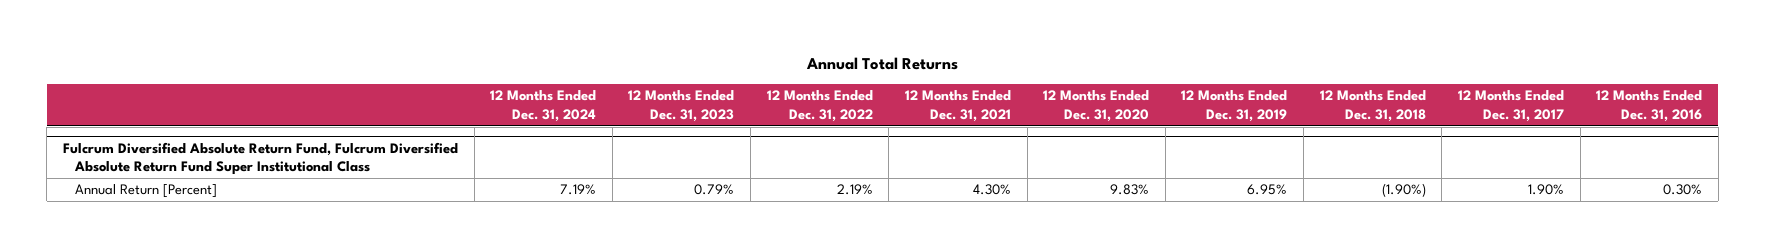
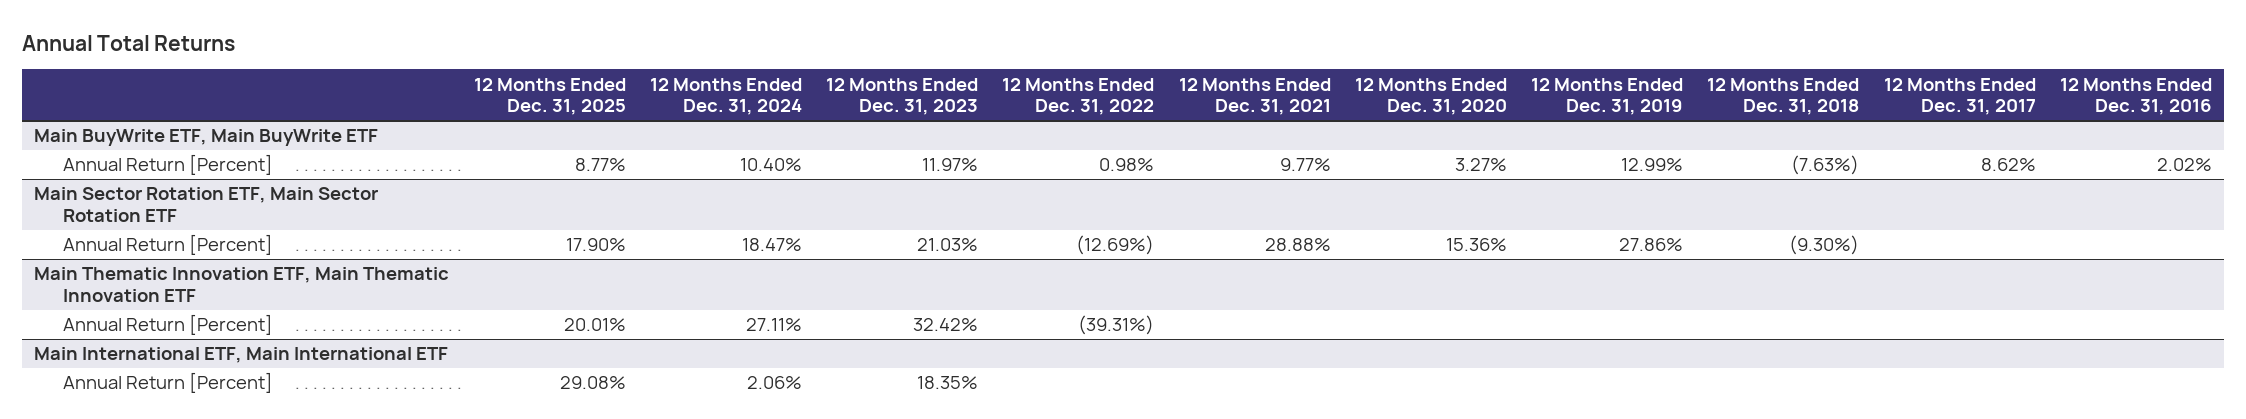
- | 12 Months Ended Dec. 31, 2024 | 12 Months Ended Dec. 31, 2023 | 12 Months Ended Dec. 31, 2022 | 12 Months Ended Dec. 31, 2021 | 12 Months Ended Dec. 31, 2020 | 12 Months Ended Dec. 31, 2019 | 12 Months Ended Dec. 31, 2018 | 12 Months Ended Dec. 31, 2017 | 12 Months Ended Dec. 31, 2016
+ | 12 Months Ended Dec. 31, 2025 | 12 Months Ended Dec. 31, 2024 | 12 Months Ended Dec. 31, 2023 | 12 Months Ended Dec. 31, 2022 | 12 Months Ended Dec. 31, 2021 | 12 Months Ended Dec. 31, 2020 | 12 Months Ended Dec. 31, 2019 | 12 Months Ended Dec. 31, 2018 | 12 Months Ended Dec. 31, 2017 | 12 Months Ended Dec. 31, 2016
- Fulcrum Diversified Absolute Return Fund, Fulcrum Diversified Absolute Return Fund Super Institutional Class
- Annual Return [Percent] | 7.19% | 0.79% | 2.19% | 4.30% | 9.83% | 6.95% | (1.90%) | 1.90% | 0.30%
+ Main BuyWrite ETF, Main BuyWrite ETF
+ Annual Return [Percent] | 8.77% | 10.40% | 11.97% | 0.98% | 9.77% | 3.27% | 12.99% | (7.63%) | 8.62% | 2.02%
+ Main Sector Rotation ETF, Main Sector Rotation ETF
+ Annual Return [Percent] | 17.90% | 18.47% | 21.03% | (12.69%) | 28.88% | 15.36% | 27.86% | (9.30%) | |
+ Main Thematic Innovation ETF, Main Thematic Innovation ETF
+ Annual Return [Percent] | 20.01% | 27.11% | 32.42% | (39.31%) | | | | | |
+ Main International ETF, Main International ETF
+ Annual Return [Percent] | 29.08% | 2.06% | 18.35% | | | | | | |

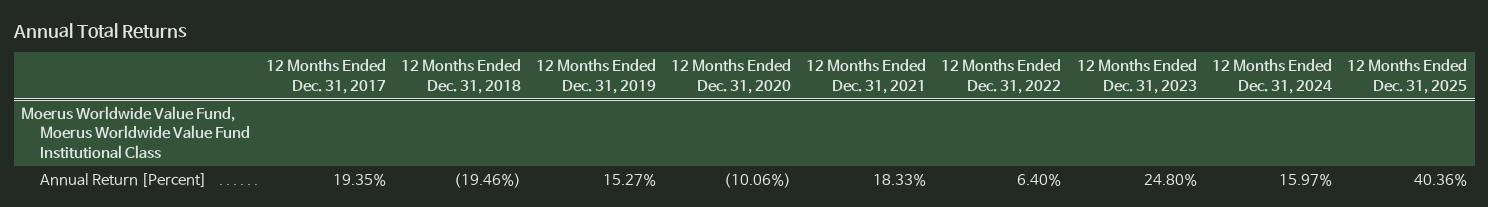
- | 12 Months Ended Dec. 31, 2025 | 12 Months Ended Dec. 31, 2024 | 12 Months Ended Dec. 31, 2023 | 12 Months Ended Dec. 31, 2022 | 12 Months Ended Dec. 31, 2021 | 12 Months Ended Dec. 31, 2020 | 12 Months Ended Dec. 31, 2019 | 12 Months Ended Dec. 31, 2018 | 12 Months Ended Dec. 31, 2017 | 12 Months Ended Dec. 31, 2016
+ | 12 Months Ended Dec. 31, 2017 | 12 Months Ended Dec. 31, 2018 | 12 Months Ended Dec. 31, 2019 | 12 Months Ended Dec. 31, 2020 | 12 Months Ended Dec. 31, 2021 | 12 Months Ended Dec. 31, 2022 | 12 Months Ended Dec. 31, 2023 | 12 Months Ended Dec. 31, 2024 | 12 Months Ended Dec. 31, 2025
- Main BuyWrite ETF, Main BuyWrite ETF
- Annual Return [Percent] | 8.77% | 10.40% | 11.97% | 0.98% | 9.77% | 3.27% | 12.99% | (7.63%) | 8.62% | 2.02%
- Main Sector Rotation ETF, Main Sector Rotation ETF
- Annual Return [Percent] | 17.90% | 18.47% | 21.03% | (12.69%) | 28.88% | 15.36% | 27.86% | (9.30%) | |
- Main Thematic Innovation ETF, Main Thematic Innovation ETF
- Annual Return [Percent] | 20.01% | 27.11% | 32.42% | (39.31%) | | | | | |
- Main International ETF, Main International ETF
- Annual Return [Percent] | 29.08% | 2.06% | 18.35% | | | | | | |
+ Moerus Worldwide Value Fund, Moerus Worldwide Value Fund Institutional Class
+ Annual Return [Percent] | 19.35% | (19.46%) | 15.27% | (10.06%) | 18.33% | 6.40% | 24.80% | 15.97% | 40.36%

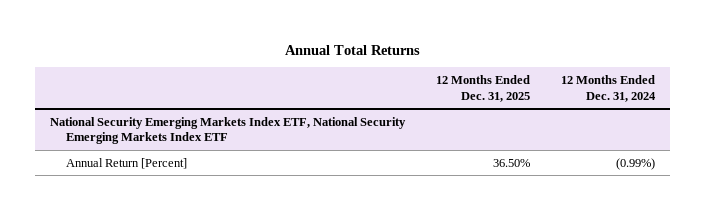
- | 12 Months Ended Dec. 31, 2017 | 12 Months Ended Dec. 31, 2018 | 12 Months Ended Dec. 31, 2019 | 12 Months Ended Dec. 31, 2020 | 12 Months Ended Dec. 31, 2021 | 12 Months Ended Dec. 31, 2022 | 12 Months Ended Dec. 31, 2023 | 12 Months Ended Dec. 31, 2024 | 12 Months Ended Dec. 31, 2025
+ | 12 Months Ended Dec. 31, 2025 | 12 Months Ended Dec. 31, 2024
- Moerus Worldwide Value Fund, Moerus Worldwide Value Fund Institutional Class
- Annual Return [Percent] | 19.35% | (19.46%) | 15.27% | (10.06%) | 18.33% | 6.40% | 24.80% | 15.97% | 40.36%
+ National Security Emerging Markets Index ETF, National Security Emerging Markets Index ETF
+ Annual Return [Percent] | 36.50% | (0.99%)

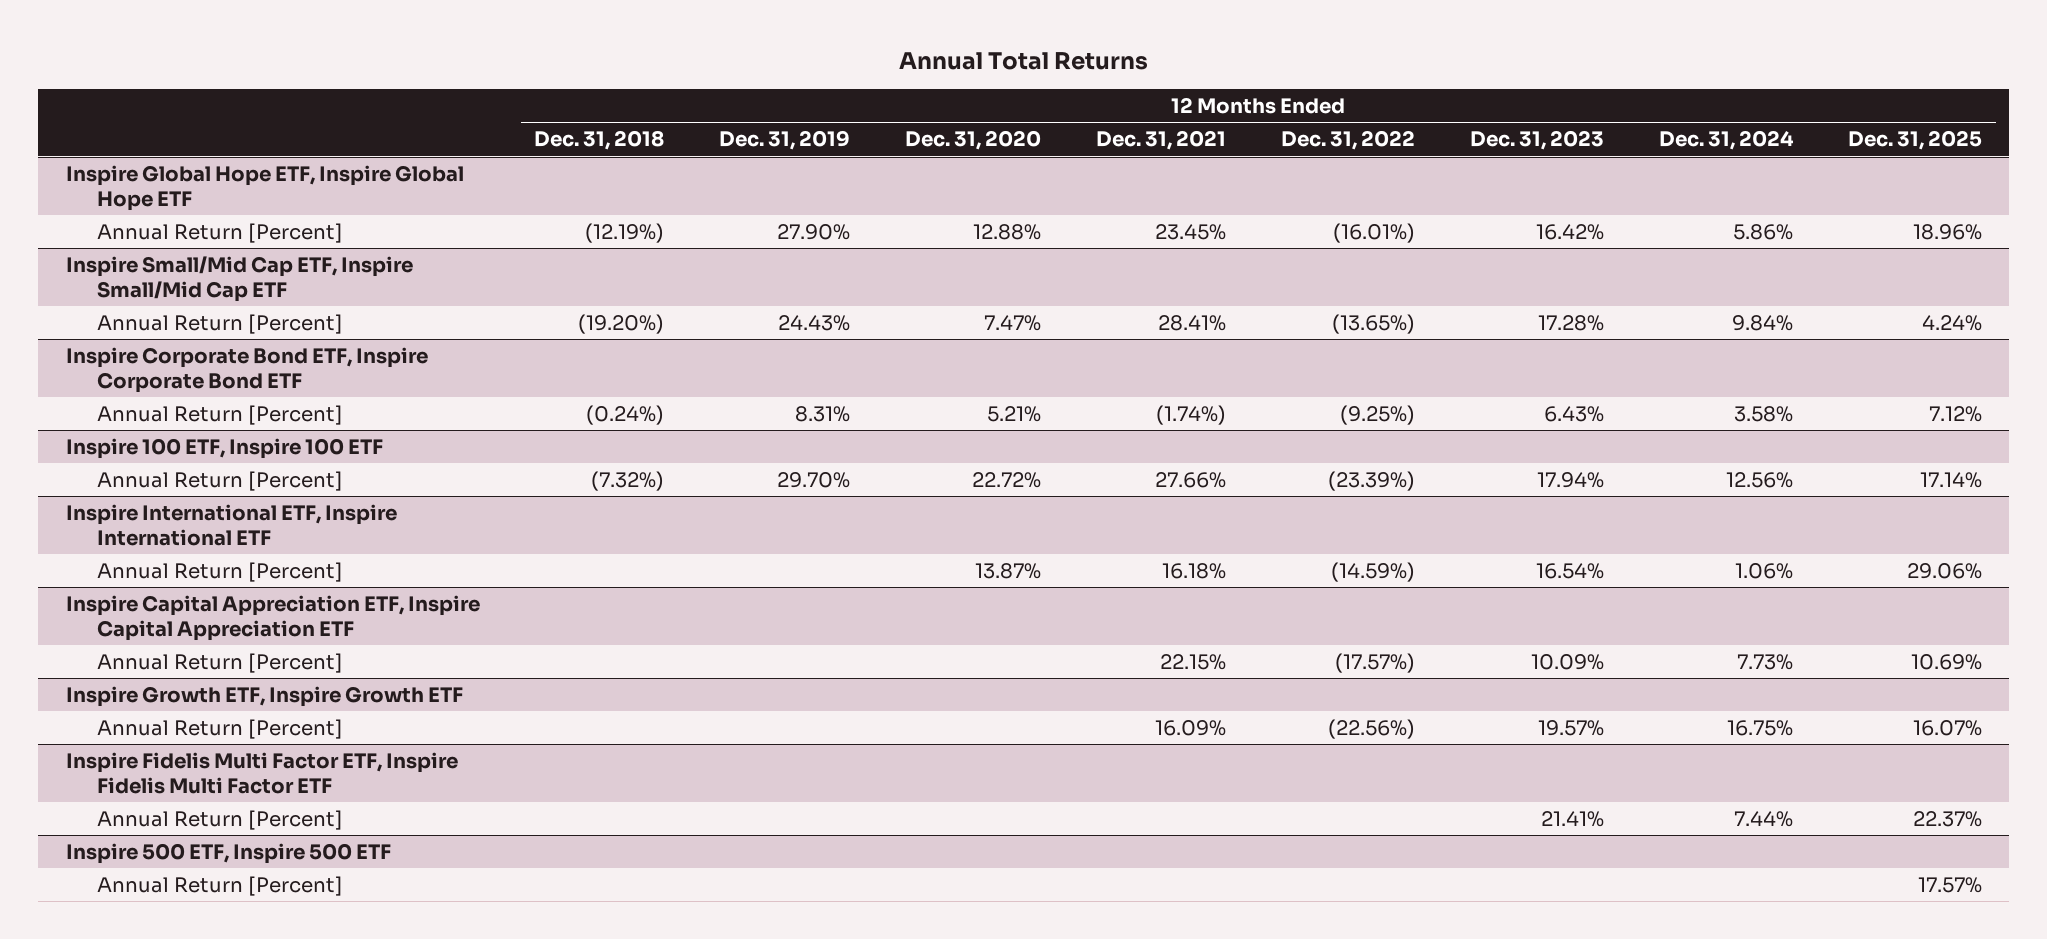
- | 12 Months Ended Dec. 31, 2025 | 12 Months Ended Dec. 31, 2024
+ | 12 Months Ended Dec. 31, 2018 | 12 Months Ended Dec. 31, 2019 | 12 Months Ended Dec. 31, 2020 | 12 Months Ended Dec. 31, 2021 | 12 Months Ended Dec. 31, 2022 | 12 Months Ended Dec. 31, 2023 | 12 Months Ended Dec. 31, 2024 | 12 Months Ended Dec. 31, 2025
- National Security Emerging Markets Index ETF, National Security Emerging Markets Index ETF
- Annual Return [Percent] | 36.50% | (0.99%)
+ Inspire Global Hope ETF, Inspire Global Hope ETF
+ Annual Return [Percent] | (12.19%) | 27.90% | 12.88% | 23.45% | (16.01%) | 16.42% | 5.86% | 18.96%
+ Inspire Small/Mid Cap ETF, Inspire Small/Mid Cap ETF
+ Annual Return [Percent] | (19.20%) | 24.43% | 7.47% | 28.41% | (13.65%) | 17.28% | 9.84% | 4.24%
+ Inspire Corporate Bond ETF, Inspire Corporate Bond ETF
+ Annual Return [Percent] | (0.24%) | 8.31% | 5.21% | (1.74%) | (9.25%) | 6.43% | 3.58% | 7.12%
+ Inspire 100 ETF, Inspire 100 ETF
+ Annual Return [Percent] | (7.32%) | 29.70% | 22.72% | 27.66% | (23.39%) | 17.94% | 12.56% | 17.14%
+ Inspire International ETF, Inspire International ETF
+ Annual Return [Percent] | | | 13.87% | 16.18% | (14.59%) | 16.54% | 1.06% | 29.06%
+ Inspire Capital Appreciation ETF, Inspire Capital Appreciation ETF
+ Annual Return [Percent] | | | | 22.15% | (17.57%) | 10.09% | 7.73% | 10.69%
+ Inspire Growth ETF, Inspire Growth ETF
+ Annual Return [Percent] | | | | 16.09% | (22.56%) | 19.57% | 16.75% | 16.07%
+ Inspire Fidelis Multi Factor ETF, Inspire Fidelis Multi Factor ETF
+ Annual Return [Percent] | | | | | | 21.41% | 7.44% | 22.37%
+ Inspire 500 ETF, Inspire 500 ETF
+ Annual Return [Percent] | | | | | | | | 17.57%

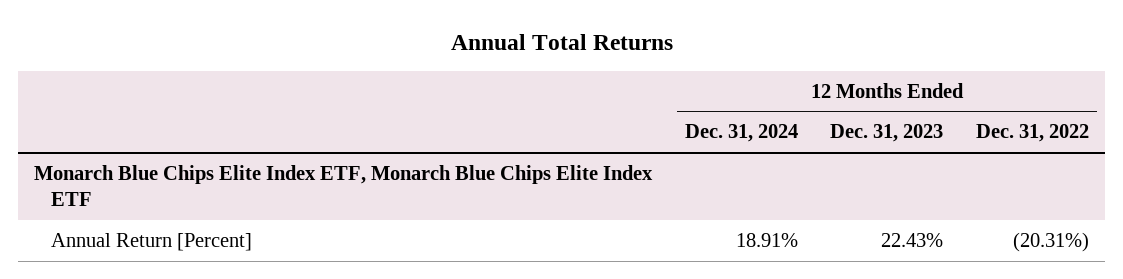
- | 12 Months Ended Dec. 31, 2018 | 12 Months Ended Dec. 31, 2019 | 12 Months Ended Dec. 31, 2020 | 12 Months Ended Dec. 31, 2021 | 12 Months Ended Dec. 31, 2022 | 12 Months Ended Dec. 31, 2023 | 12 Months Ended Dec. 31, 2024 | 12 Months Ended Dec. 31, 2025
+ | 12 Months Ended Dec. 31, 2024 | 12 Months Ended Dec. 31, 2023 | 12 Months Ended Dec. 31, 2022
- Inspire Global Hope ETF, Inspire Global Hope ETF
- Annual Return [Percent] | (12.19%) | 27.90% | 12.88% | 23.45% | (16.01%) | 16.42% | 5.86% | 18.96%
- Inspire Small/Mid Cap ETF, Inspire Small/Mid Cap ETF
- Annual Return [Percent] | (19.20%) | 24.43% | 7.47% | 28.41% | (13.65%) | 17.28% | 9.84% | 4.24%
- Inspire Corporate Bond ETF, Inspire Corporate Bond ETF
- Annual Return [Percent] | (0.24%) | 8.31% | 5.21% | (1.74%) | (9.25%) | 6.43% | 3.58% | 7.12%
- Inspire 100 ETF, Inspire 100 ETF
- Annual Return [Percent] | (7.32%) | 29.70% | 22.72% | 27.66% | (23.39%) | 17.94% | 12.56% | 17.14%
- Inspire International ETF, Inspire International ETF
- Annual Return [Percent] | | | 13.87% | 16.18% | (14.59%) | 16.54% | 1.06% | 29.06%
- Inspire Capital Appreciation ETF, Inspire Capital Appreciation ETF
- Annual Return [Percent] | | | | 22.15% | (17.57%) | 10.09% | 7.73% | 10.69%
- Inspire Growth ETF, Inspire Growth ETF
- Annual Return [Percent] | | | | 16.09% | (22.56%) | 19.57% | 16.75% | 16.07%
- Inspire Fidelis Multi Factor ETF, Inspire Fidelis Multi Factor ETF
- Annual Return [Percent] | | | | | | 21.41% | 7.44% | 22.37%
- Inspire 500 ETF, Inspire 500 ETF
- Annual Return [Percent] | | | | | | | | 17.57%
+ Monarch Blue Chips Elite Index ETF, Monarch Blue Chips Elite Index ETF
+ Annual Return [Percent] | 18.91% | 22.43% | (20.31%)

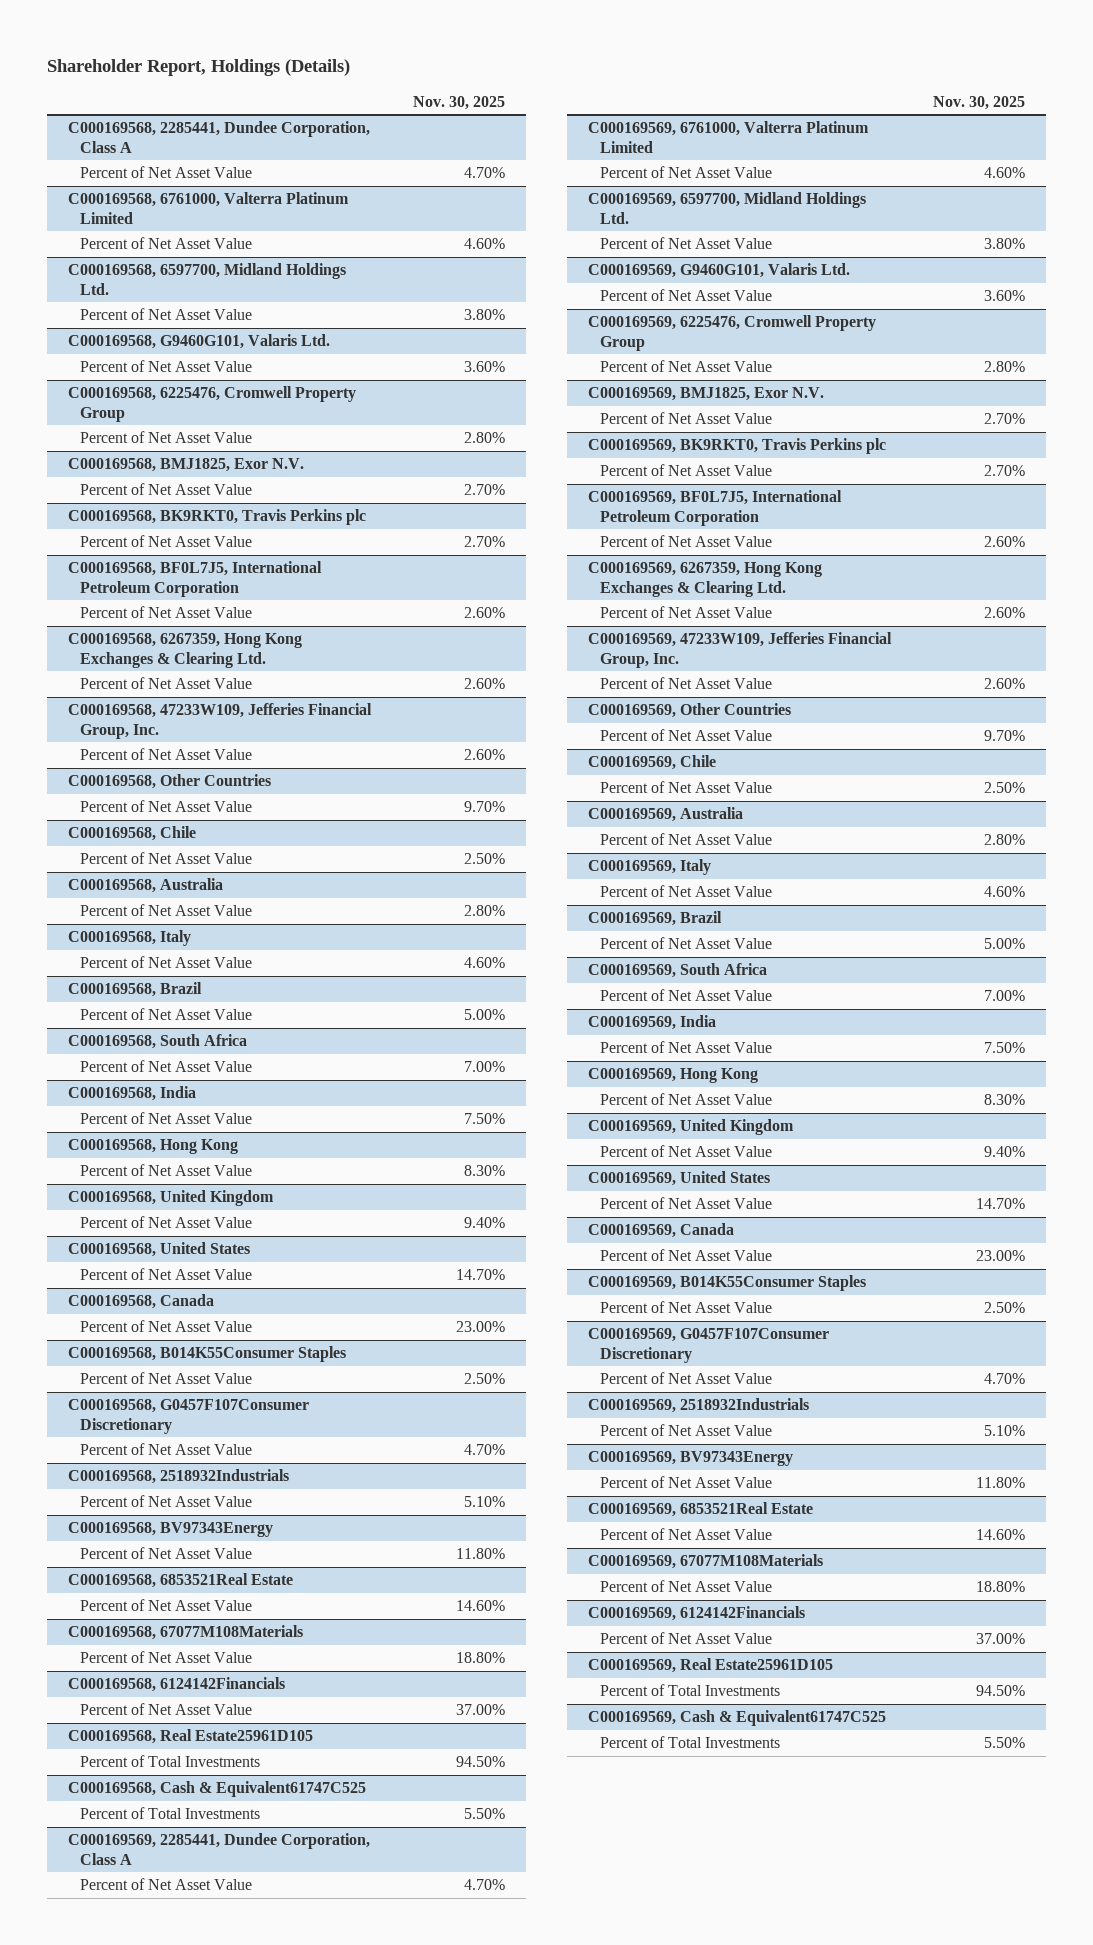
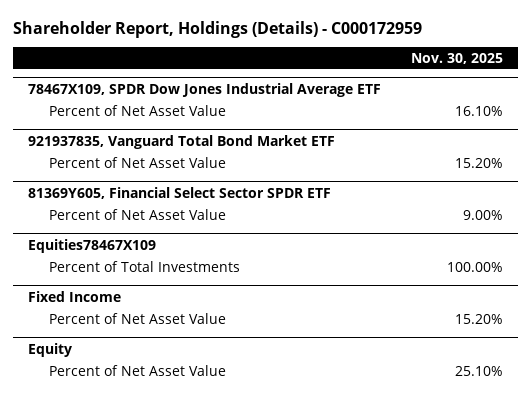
- Shareholder Report, Holdings (Details)
+ Shareholder Report, Holdings (Details) - C000172959
- C000169568, 2285441, Dundee Corporation, Class A
- Percent of Net Asset Value | 4.70%
- C000169568, 6761000, Valterra Platinum Limited
- Percent of Net Asset Value | 4.60%
- C000169568, 6597700, Midland Holdings Ltd.
- Percent of Net Asset Value | 3.80%
- C000169568, G9460G101, Valaris Ltd.
- Percent of Net Asset Value | 3.60%
- C000169568, 6225476, Cromwell Property Group
- Percent of Net Asset Value | 2.80%
- C000169568, BMJ1825, Exor N.V.
- Percent of Net Asset Value | 2.70%
- C000169568, BK9RKT0, Travis Perkins plc
- Percent of Net Asset Value | 2.70%
- C000169568, BF0L7J5, International Petroleum Corporation
- Percent of Net Asset Value | 2.60%
- C000169568, 6267359, Hong Kong Exchanges & Clearing Ltd.
- Percent of Net Asset Value | 2.60%
- C000169568, 47233W109, Jefferies Financial Group, Inc.
- Percent of Net Asset Value | 2.60%
- C000169568, Other Countries
- Percent of Net Asset Value | 9.70%
- C000169568, Chile
- Percent of Net Asset Value | 2.50%
- C000169568, Australia
- Percent of Net Asset Value | 2.80%
- C000169568, Italy
- Percent of Net Asset Value | 4.60%
- C000169568, Brazil
- Percent of Net Asset Value | 5.00%
- C000169568, South Africa
- Percent of Net Asset Value | 7.00%
- C000169568, India
- Percent of Net Asset Value | 7.50%
- C000169568, Hong Kong
- Percent of Net Asset Value | 8.30%
- C000169568, United Kingdom
- Percent of Net Asset Value | 9.40%
- C000169568, United States
- Percent of Net Asset Value | 14.70%
- C000169568, Canada
- Percent of Net Asset Value | 23.00%
- C000169568, B014K55Consumer Staples
- Percent of Net Asset Value | 2.50%
- C000169568, G0457F107Consumer Discretionary
- Percent of Net Asset Value | 4.70%
- C000169568, 2518932Industrials
- Percent of Net Asset Value | 5.10%
- C000169568, BV97343Energy
- Percent of Net Asset Value | 11.80%
- C000169568, 6853521Real Estate
- Percent of Net Asset Value | 14.60%
- C000169568, 67077M108Materials
- Percent of Net Asset Value | 18.80%
- C000169568, 6124142Financials
- Percent of Net Asset Value | 37.00%
- C000169568, Real Estate25961D105
- Percent of Total Investments | 94.50%
- C000169568, Cash & Equivalent61747C525
- Percent of Total Investments | 5.50%
- C000169569, 2285441, Dundee Corporation, Class A
- Percent of Net Asset Value | 4.70%
- C000169569, 6761000, Valterra Platinum Limited
- Percent of Net Asset Value | 4.60%
- C000169569, 6597700, Midland Holdings Ltd.
- Percent of Net Asset Value | 3.80%
- C000169569, G9460G101, Valaris Ltd.
- Percent of Net Asset Value | 3.60%
- C000169569, 6225476, Cromwell Property Group
- Percent of Net Asset Value | 2.80%
- C000169569, BMJ1825, Exor N.V.
- Percent of Net Asset Value | 2.70%
- C000169569, BK9RKT0, Travis Perkins plc
- Percent of Net Asset Value | 2.70%
- C000169569, BF0L7J5, International Petroleum Corporation
- Percent of Net Asset Value | 2.60%
- C000169569, 6267359, Hong Kong Exchanges & Clearing Ltd.
- Percent of Net Asset Value | 2.60%
- C000169569, 47233W109, Jefferies Financial Group, Inc.
- Percent of Net Asset Value | 2.60%
- C000169569, Other Countries
- Percent of Net Asset Value | 9.70%
- C000169569, Chile
- Percent of Net Asset Value | 2.50%
- C000169569, Australia
- Percent of Net Asset Value | 2.80%
- C000169569, Italy
- Percent of Net Asset Value | 4.60%
- C000169569, Brazil
- Percent of Net Asset Value | 5.00%
- C000169569, South Africa
- Percent of Net Asset Value | 7.00%
- C000169569, India
- Percent of Net Asset Value | 7.50%
- C000169569, Hong Kong
- Percent of Net Asset Value | 8.30%
- C000169569, United Kingdom
- Percent of Net Asset Value | 9.40%
- C000169569, United States
- Percent of Net Asset Value | 14.70%
- C000169569, Canada
- Percent of Net Asset Value | 23.00%
- C000169569, B014K55Consumer Staples
- Percent of Net Asset Value | 2.50%
- C000169569, G0457F107Consumer Discretionary
- Percent of Net Asset Value | 4.70%
- C000169569, 2518932Industrials
- Percent of Net Asset Value | 5.10%
- C000169569, BV97343Energy
- Percent of Net Asset Value | 11.80%
- C000169569, 6853521Real Estate
- Percent of Net Asset Value | 14.60%
- C000169569, 67077M108Materials
- Percent of Net Asset Value | 18.80%
- C000169569, 6124142Financials
- Percent of Net Asset Value | 37.00%
- C000169569, Real Estate25961D105
- Percent of Total Investments | 94.50%
- C000169569, Cash & Equivalent61747C525
- Percent of Total Investments | 5.50%
+ 78467X109, SPDR Dow Jones Industrial Average ETF
+ Percent of Net Asset Value | 16.10%
+ 921937835, Vanguard Total Bond Market ETF
+ Percent of Net Asset Value | 15.20%
+ 81369Y605, Financial Select Sector SPDR ETF
+ Percent of Net Asset Value | 9.00%
+ Equities78467X109
+ Percent of Total Investments | 100.00%
+ Fixed Income
+ Percent of Net Asset Value | 15.20%
+ Equity
+ Percent of Net Asset Value | 25.10%

